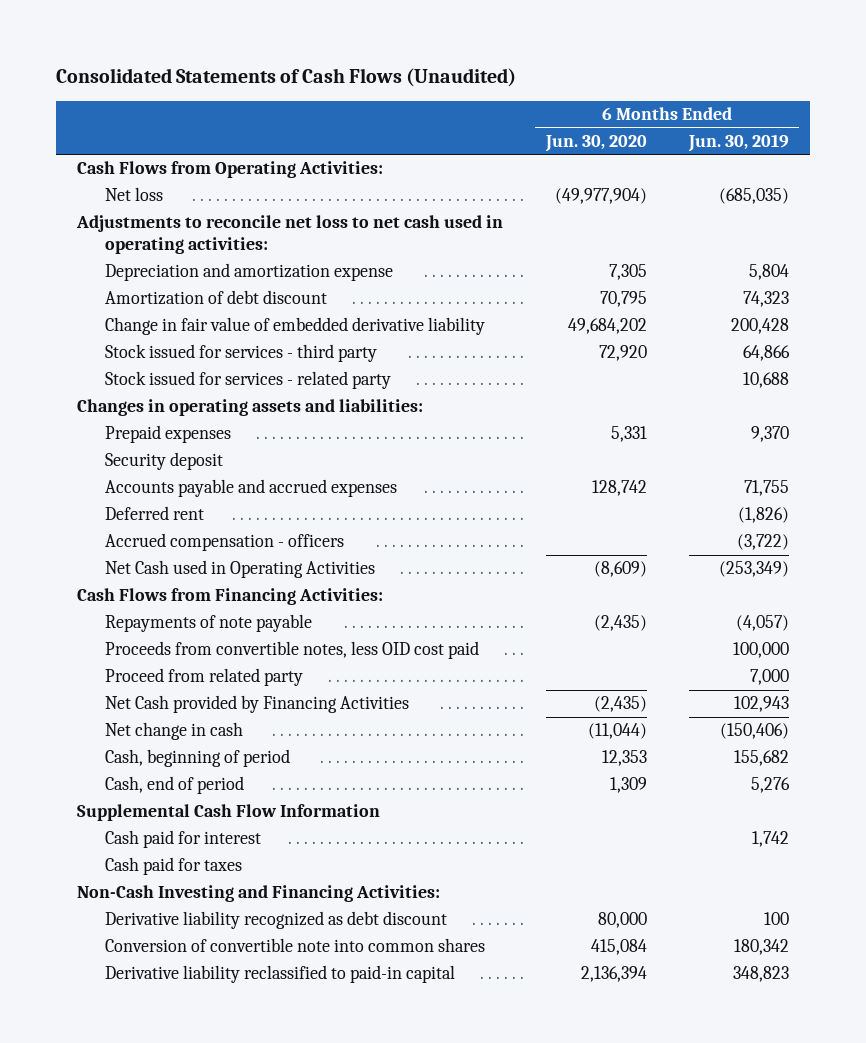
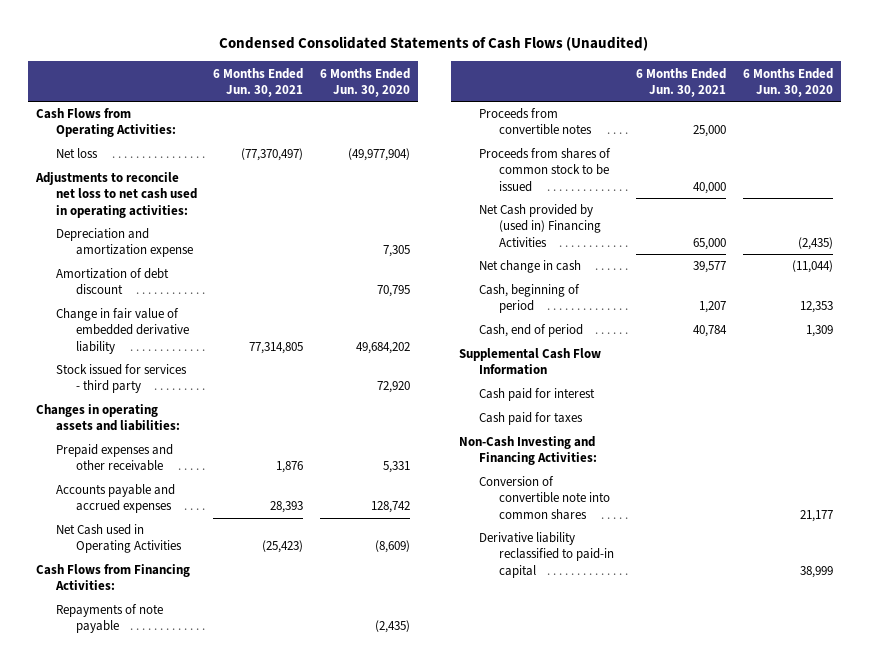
- Consolidated Statements of Cash Flows (Unaudited)
+ Condensed Consolidated Statements of Cash Flows (Unaudited)
- | 6 Months Ended Jun. 30, 2020 | 6 Months Ended Jun. 30, 2019
+ | 6 Months Ended Jun. 30, 2021 | 6 Months Ended Jun. 30, 2020
- Stock issued for services - related party | | 10,688
- Prepaid expenses | 5,331 | 9,370
- Security deposit
+ Prepaid expenses and other receivable | 1,876 | 5,331
- Deferred rent | | (1,826)
- Accrued compensation - officers | | (3,722)
- Proceeds from convertible notes, less OID cost paid | | 100,000
- Proceed from related party | | 7,000
- Net Cash provided by Financing Activities | (2,435) | 102,943
+ Proceeds from convertible notes | 25,000 |
+ Proceeds from shares of common stock to be issued | 40,000 |
+ Net Cash provided by (used in) Financing Activities | 65,000 | (2,435)
- Derivative liability recognized as debt discount | 80,000 | 100
- Conversion of convertible note into common shares | 415,084 | 180,342
- Derivative liability reclassified to paid-in capital | 2,136,394 | 348,823
+ Conversion of convertible note into common shares | | 21,177
+ Derivative liability reclassified to paid-in capital | | 38,999

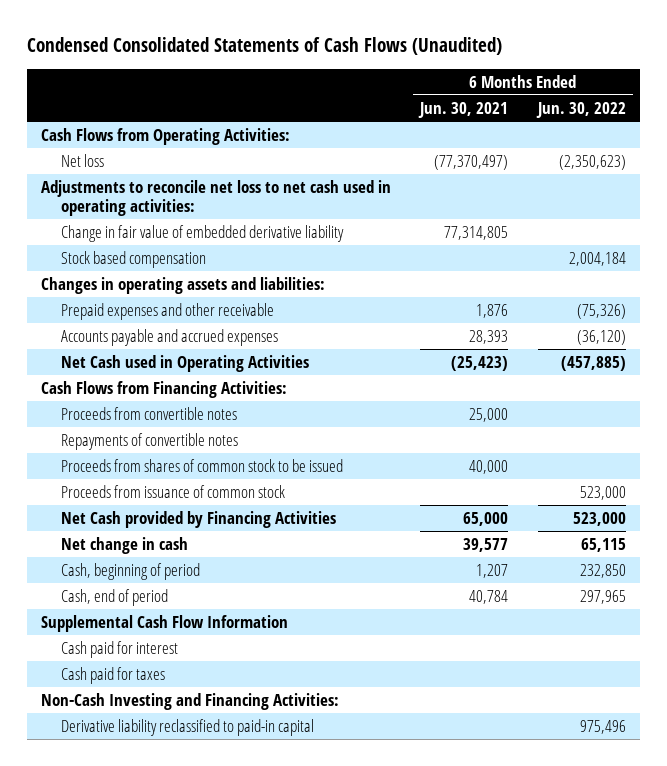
- | 6 Months Ended Jun. 30, 2021 | 6 Months Ended Jun. 30, 2020
+ | 6 Months Ended Jun. 30, 2021 | 6 Months Ended Jun. 30, 2022
- Depreciation and amortization expense | | 7,305
- Amortization of debt discount | | 70,795
- Stock issued for services - third party | | 72,920
+ Stock based compensation | | 2,004,184
- Repayments of note payable | | (2,435)
+ Repayments of convertible notes
- Net Cash provided by (used in) Financing Activities | 65,000 | (2,435)
+ Proceeds from issuance of common stock | | 523,000
+ Net Cash provided by Financing Activities | 65,000 | 523,000
- Conversion of convertible note into common shares | | 21,177

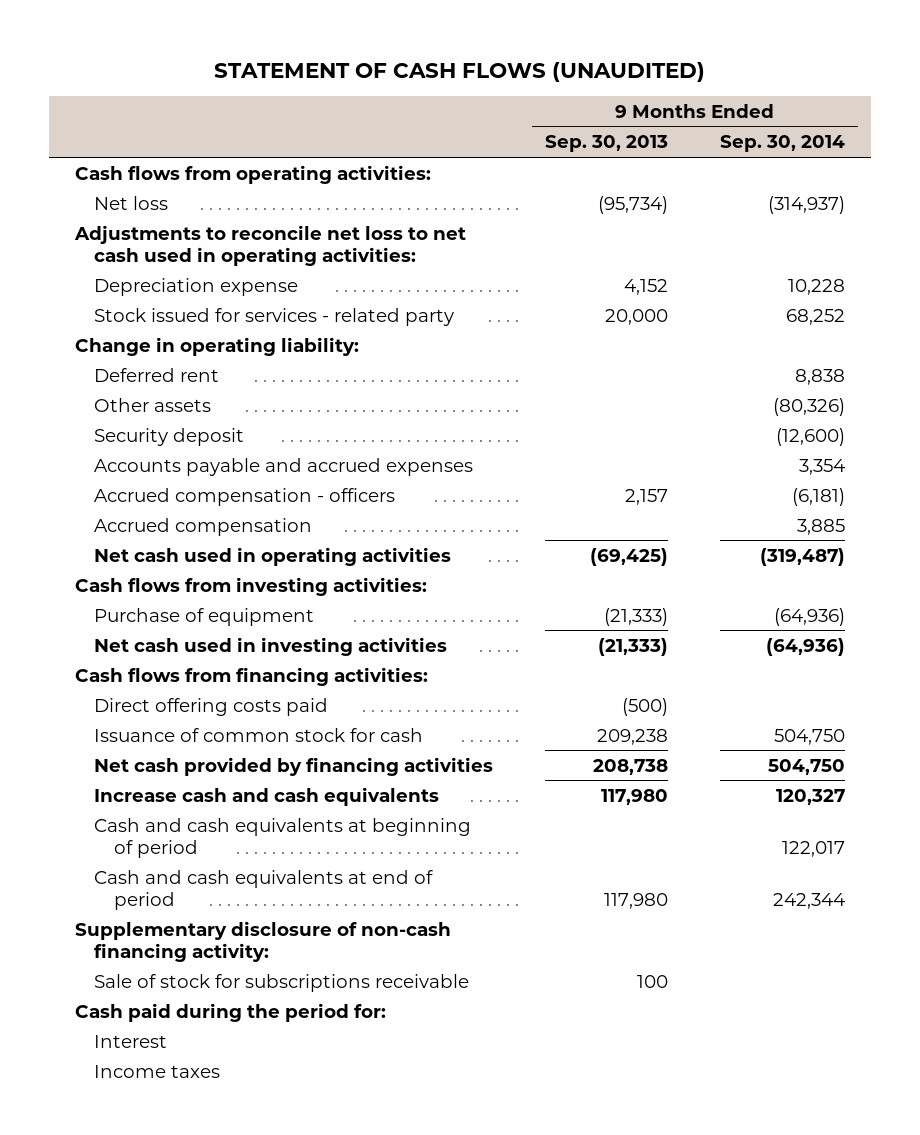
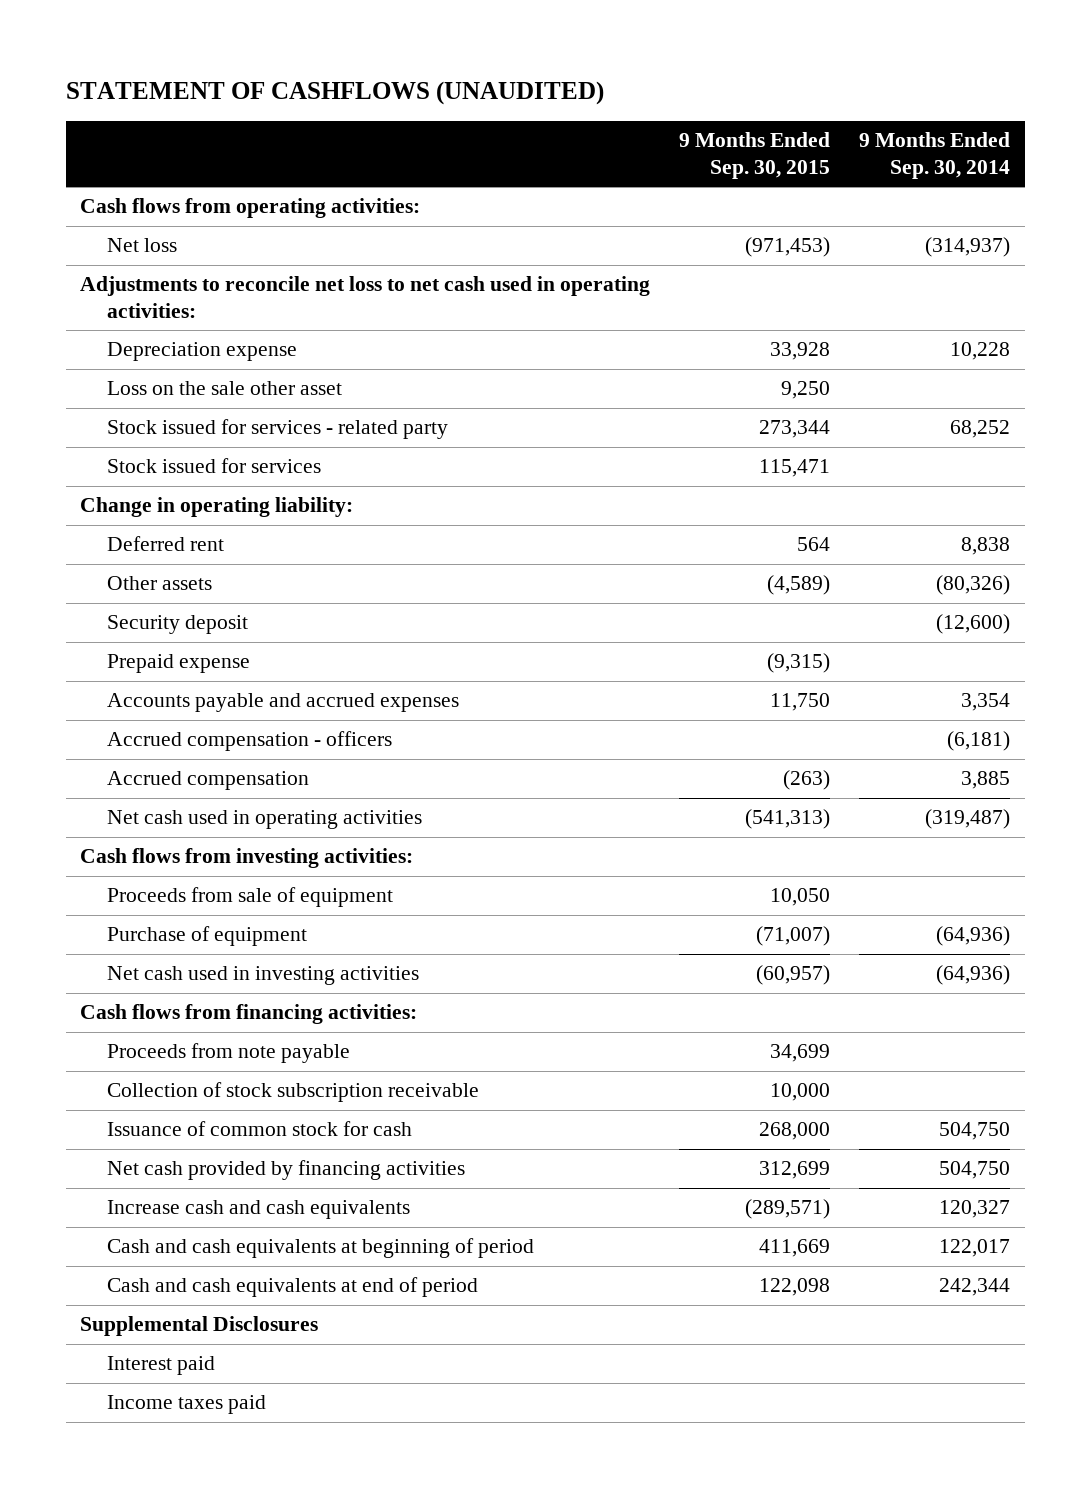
- STATEMENT OF CASH FLOWS (UNAUDITED)
+ STATEMENT OF CASHFLOWS (UNAUDITED)
- | 9 Months Ended Sep. 30, 2013 | 9 Months Ended Sep. 30, 2014
+ | 9 Months Ended Sep. 30, 2015 | 9 Months Ended Sep. 30, 2014
+ Loss on the sale other asset | 9,250 |
+ Stock issued for services | 115,471 |
+ Prepaid expense | (9,315) |
+ Proceeds from sale of equipment | 10,050 |
- Direct offering costs paid | (500) |
+ Proceeds from note payable | 34,699 |
+ Collection of stock subscription receivable | 10,000 |
- Supplementary disclosure of non-cash financing activity:
- Sale of stock for subscriptions receivable | 100 |
- Cash paid during the period for:
- Interest
- Income taxes
+ Supplemental Disclosures
+ Interest paid
+ Income taxes paid

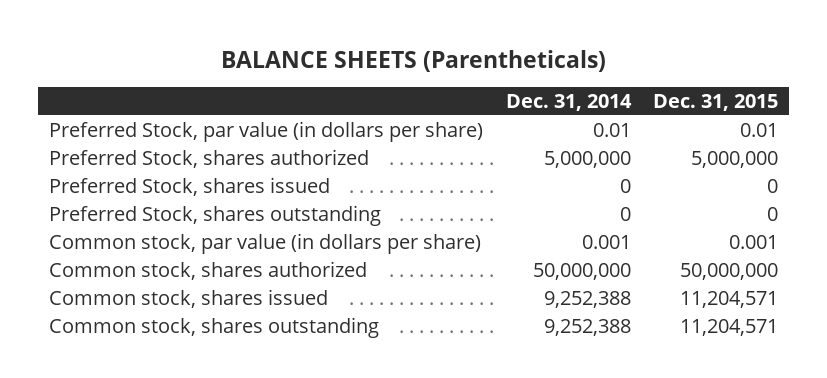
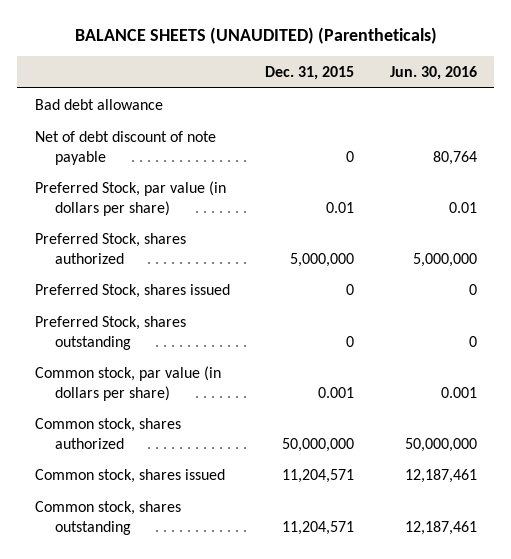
- BALANCE SHEETS (Parentheticals)
+ BALANCE SHEETS (UNAUDITED) (Parentheticals)
- | Dec. 31, 2014 | Dec. 31, 2015
+ | Dec. 31, 2015 | Jun. 30, 2016
+ Bad debt allowance
+ Net of debt discount of note payable | 0 | 80,764

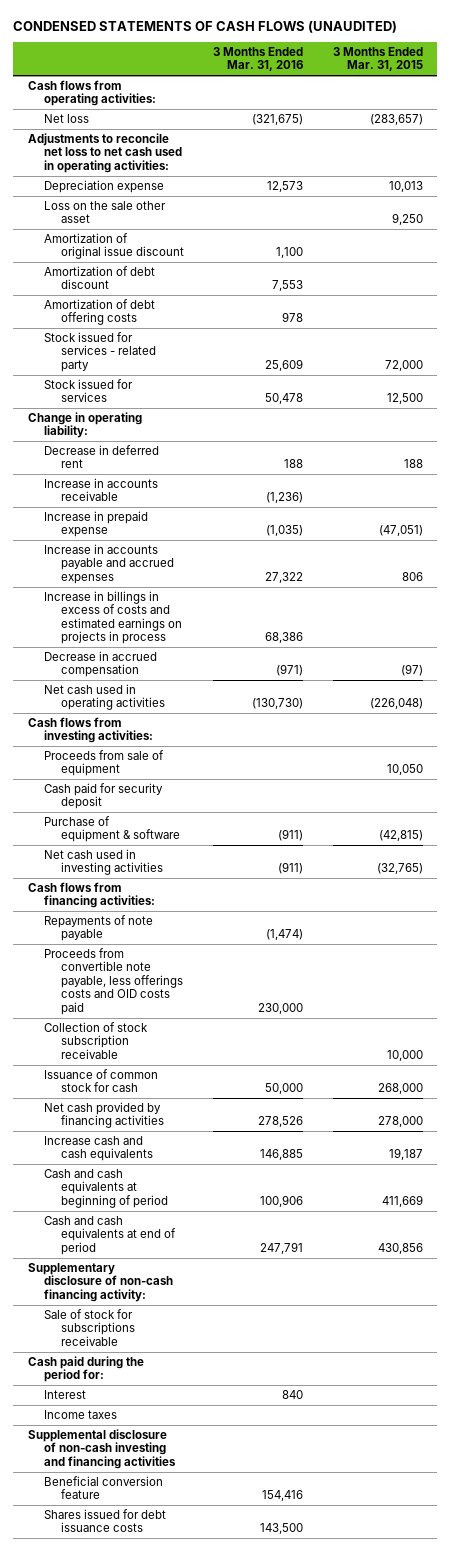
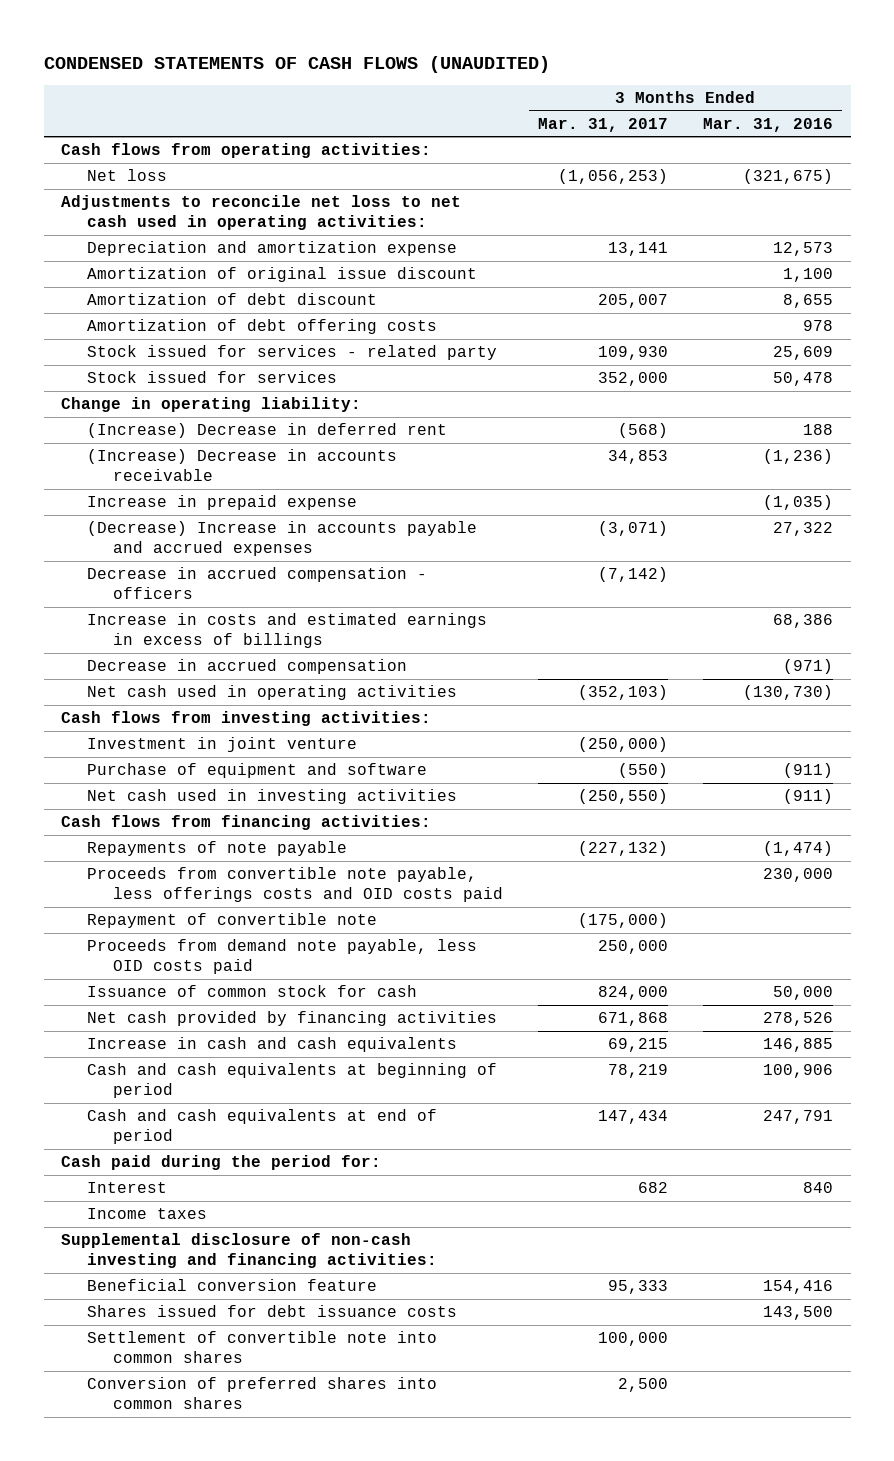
- | 3 Months Ended Mar. 31, 2016 | 3 Months Ended Mar. 31, 2015
+ | 3 Months Ended Mar. 31, 2017 | 3 Months Ended Mar. 31, 2016
- Depreciation expense | 12,573 | 10,013
- Loss on the sale other asset | | 9,250
+ Depreciation and amortization expense | 13,141 | 12,573
- Amortization of debt discount | 7,553 |
+ Amortization of debt discount | 205,007 | 8,655
- Decrease in deferred rent | 188 | 188
- Increase in accounts receivable | (1,236) |
+ (Increase) Decrease in deferred rent | (568) | 188
+ (Increase) Decrease in accounts receivable | 34,853 | (1,236)
- Increase in accounts payable and accrued expenses | 27,322 | 806
- Increase in billings in excess of costs and estimated earnings on projects in process | 68,386 |
+ (Decrease) Increase in accounts payable and accrued expenses | (3,071) | 27,322
+ Decrease in accrued compensation - officers | (7,142) |
+ Increase in costs and estimated earnings in excess of billings | | 68,386
- Proceeds from sale of equipment | | 10,050
- Cash paid for security deposit
- Purchase of equipment & software | (911) | (42,815)
+ Investment in joint venture | (250,000) |
+ Purchase of equipment and software | (550) | (911)
- Collection of stock subscription receivable | | 10,000
+ Repayment of convertible note | (175,000) |
+ Proceeds from demand note payable, less OID costs paid | 250,000 |
- Increase cash and cash equivalents | 146,885 | 19,187
+ Increase in cash and cash equivalents | 69,215 | 146,885
- Supplementary disclosure of non-cash financing activity:
- Sale of stock for subscriptions receivable
- Supplemental disclosure of non-cash investing and financing activities
+ Supplemental disclosure of non-cash investing and financing activities:
+ Settlement of convertible note into common shares | 100,000 |
+ Conversion of preferred shares into common shares | 2,500 |

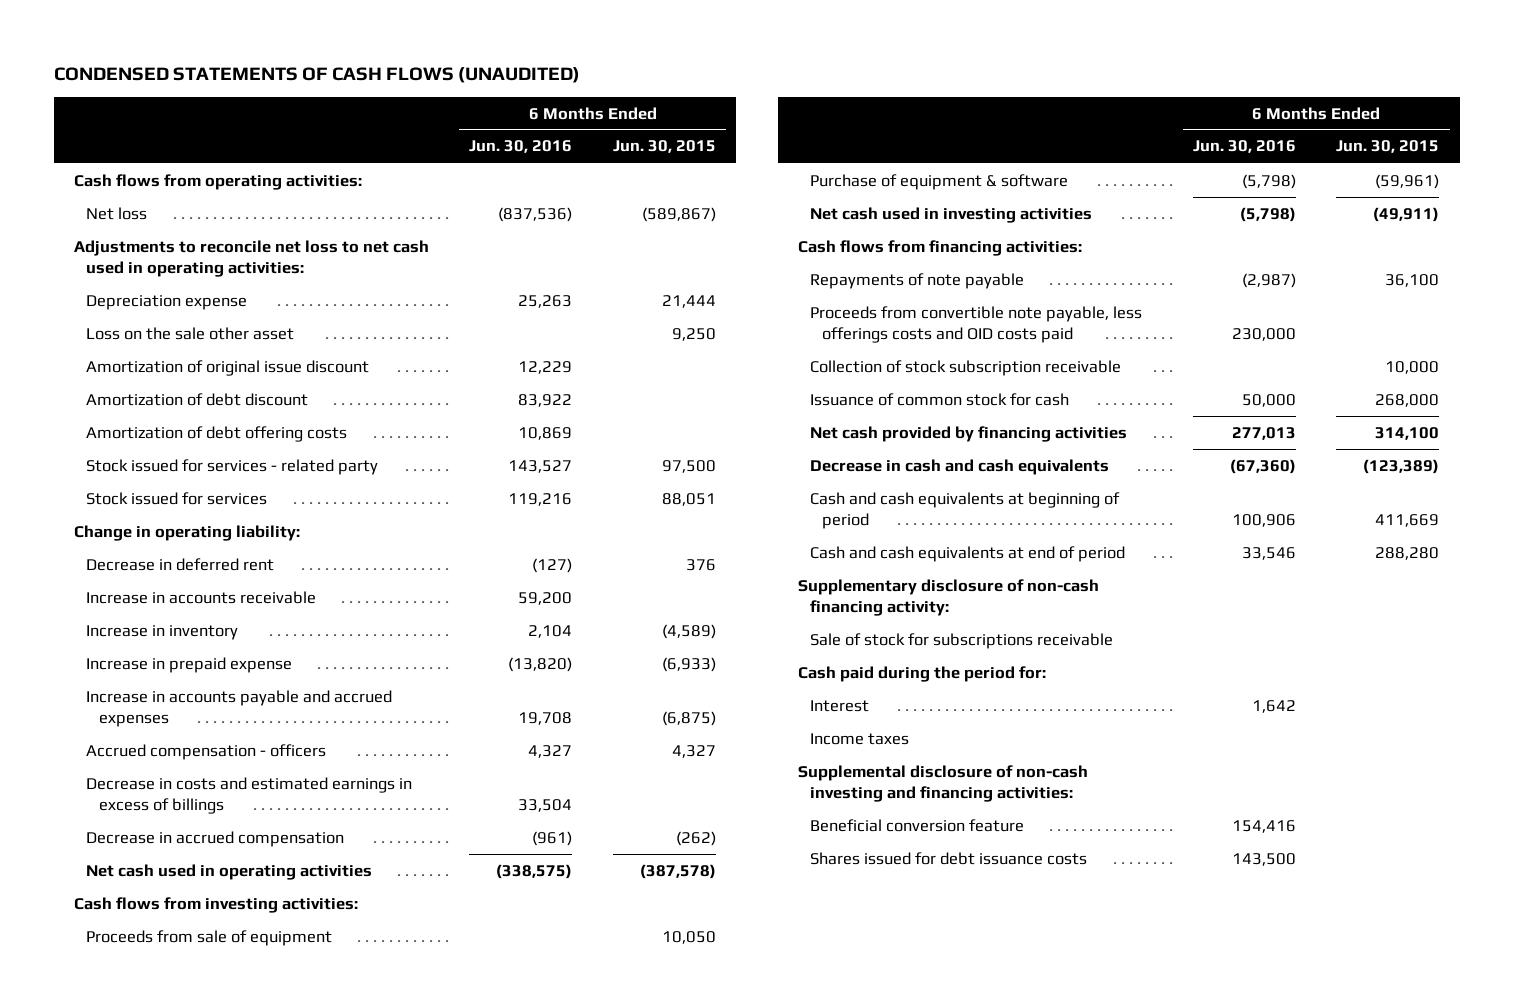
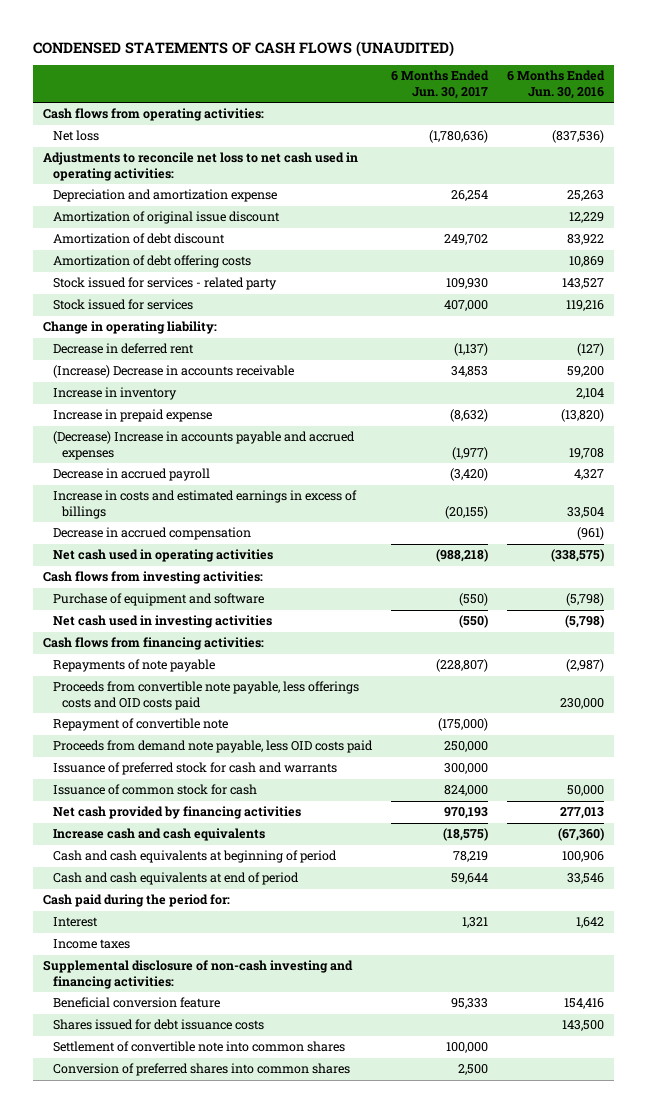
- | 6 Months Ended Jun. 30, 2016 | 6 Months Ended Jun. 30, 2015
+ | 6 Months Ended Jun. 30, 2017 | 6 Months Ended Jun. 30, 2016
- Depreciation expense | 25,263 | 21,444
- Loss on the sale other asset | | 9,250
+ Depreciation and amortization expense | 26,254 | 25,263
- Increase in accounts receivable | 59,200 |
+ (Increase) Decrease in accounts receivable | 34,853 | 59,200
- Increase in accounts payable and accrued expenses | 19,708 | (6,875)
- Accrued compensation - officers | 4,327 | 4,327
- Decrease in costs and estimated earnings in excess of billings | 33,504 |
+ (Decrease) Increase in accounts payable and accrued expenses | (1,977) | 19,708
+ Decrease in accrued payroll | (3,420) | 4,327
+ Increase in costs and estimated earnings in excess of billings | (20,155) | 33,504
- Proceeds from sale of equipment | | 10,050
- Purchase of equipment & software | (5,798) | (59,961)
+ Purchase of equipment and software | (550) | (5,798)
- Collection of stock subscription receivable | | 10,000
+ Repayment of convertible note | (175,000) |
+ Proceeds from demand note payable, less OID costs paid | 250,000 |
+ Issuance of preferred stock for cash and warrants | 300,000 |
- Decrease in cash and cash equivalents | (67,360) | (123,389)
+ Increase cash and cash equivalents | (18,575) | (67,360)
- Supplementary disclosure of non-cash financing activity:
- Sale of stock for subscriptions receivable
+ Settlement of convertible note into common shares | 100,000 |
+ Conversion of preferred shares into common shares | 2,500 |

